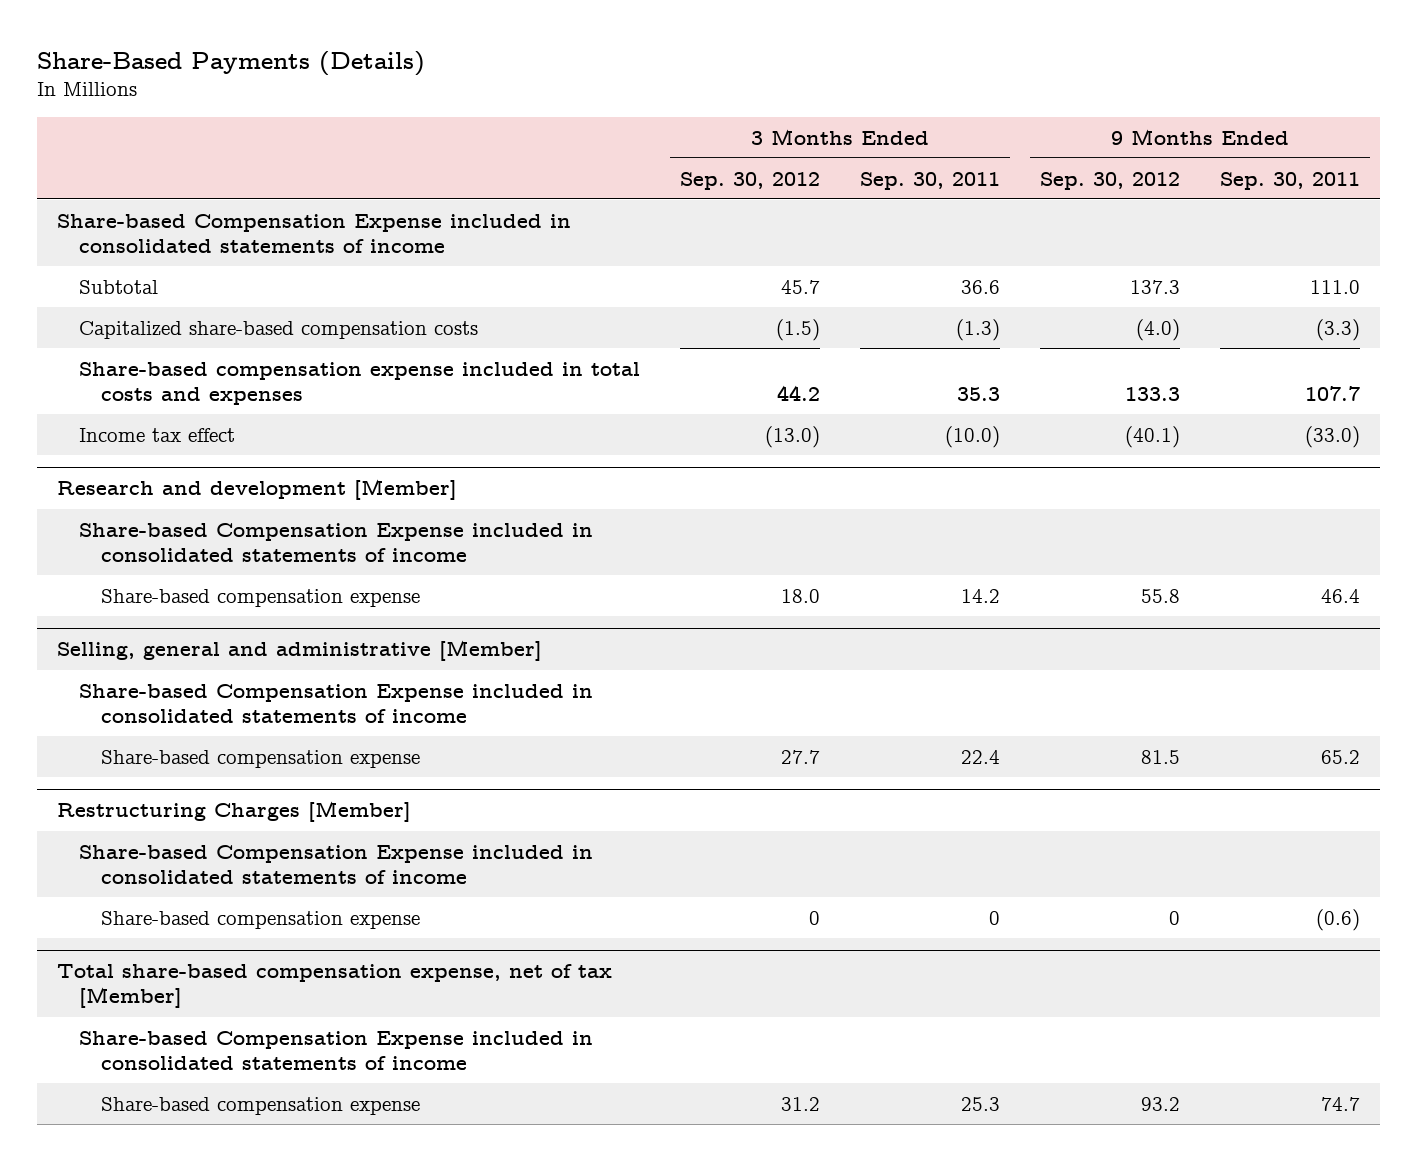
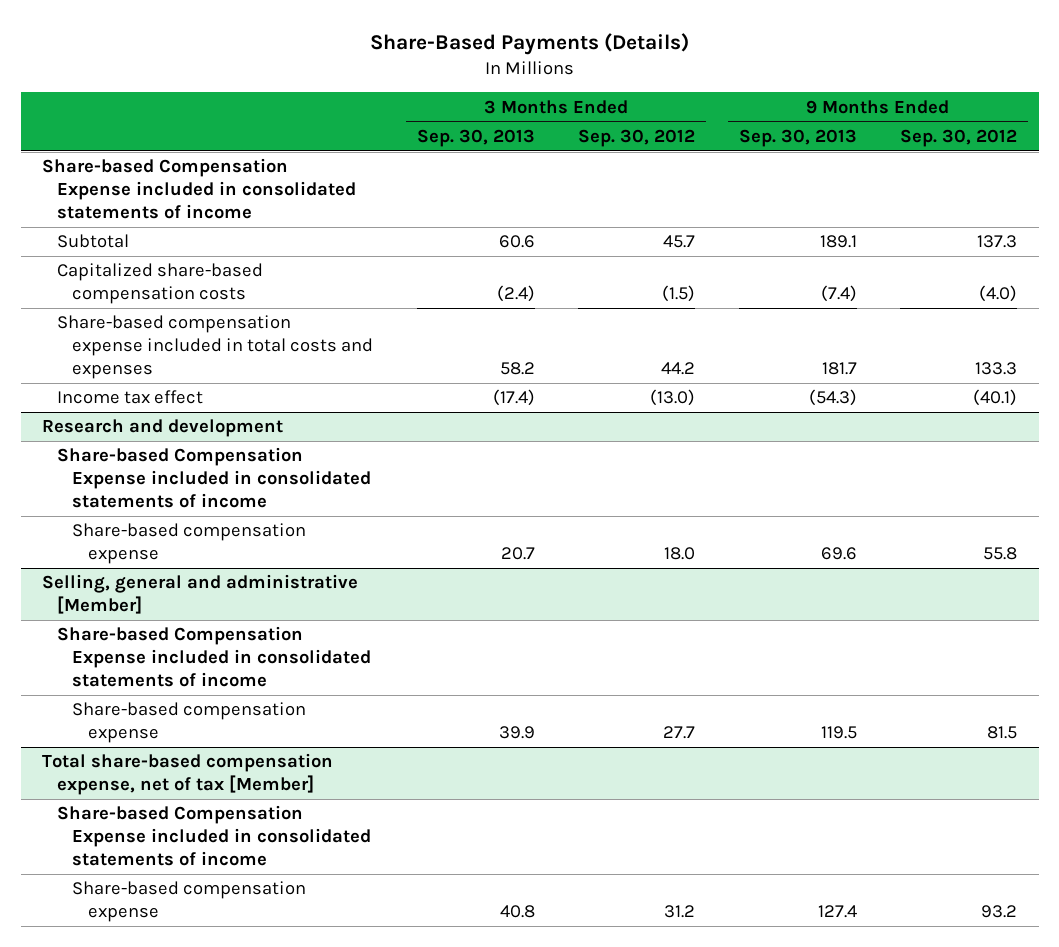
- | 3 Months Ended Sep. 30, 2012 | 3 Months Ended Sep. 30, 2011 | 9 Months Ended Sep. 30, 2012 | 9 Months Ended Sep. 30, 2011
+ | 3 Months Ended Sep. 30, 2013 | 3 Months Ended Sep. 30, 2012 | 9 Months Ended Sep. 30, 2013 | 9 Months Ended Sep. 30, 2012
- Research and development [Member]
+ Research and development
- Restructuring Charges [Member]
- Share-based Compensation Expense included in consolidated statements of income
- Share-based compensation expense | 0 | 0 | 0 | (0.6)

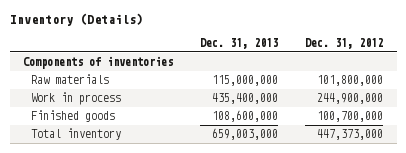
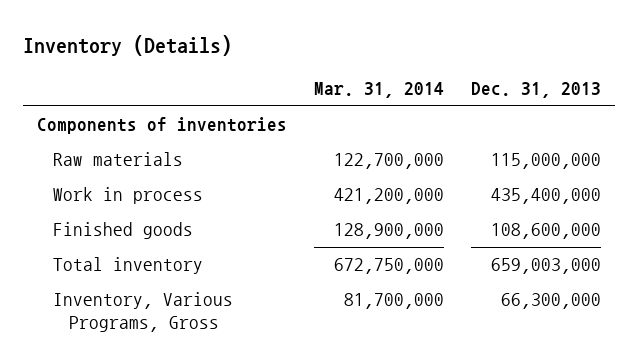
- | Dec. 31, 2013 | Dec. 31, 2012
+ | Mar. 31, 2014 | Dec. 31, 2013
+ Inventory, Various Programs, Gross | 81,700,000 | 66,300,000

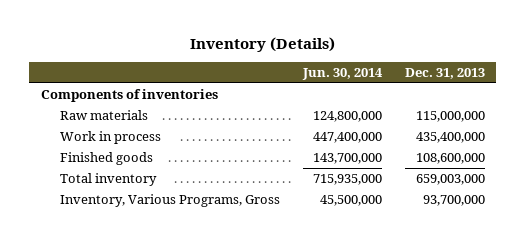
- | Mar. 31, 2014 | Dec. 31, 2013
+ | Jun. 30, 2014 | Dec. 31, 2013
- Inventory, Various Programs, Gross | 81,700,000 | 66,300,000
+ Inventory, Various Programs, Gross | 45,500,000 | 93,700,000

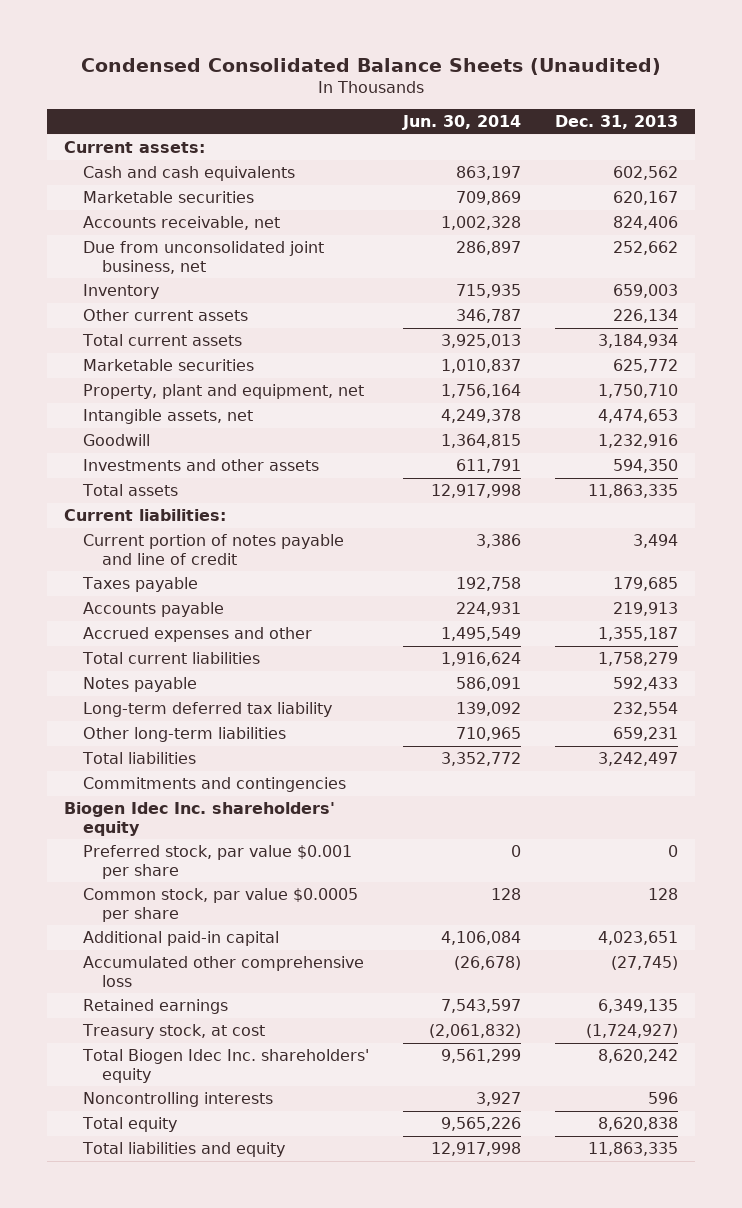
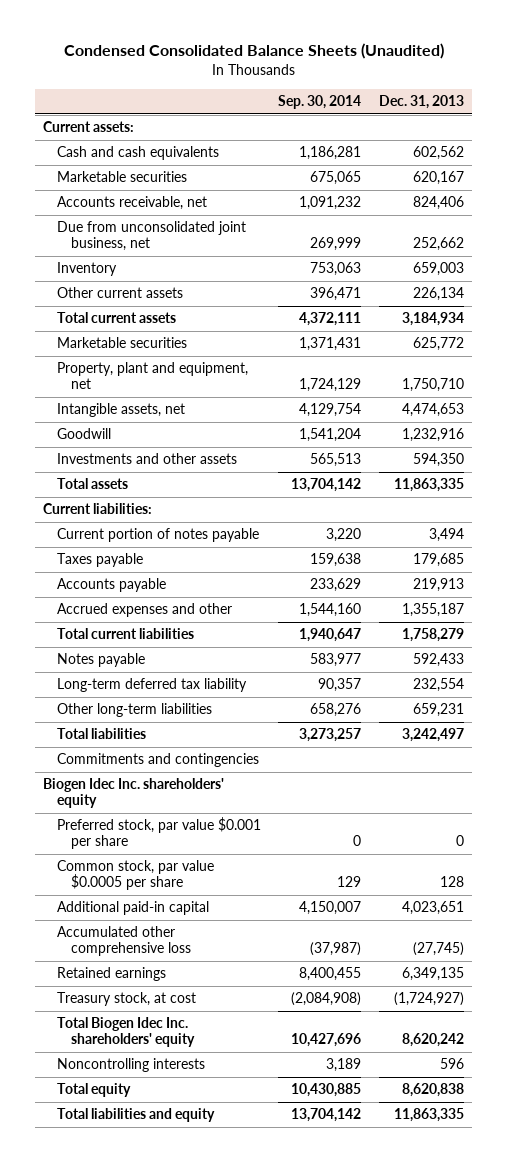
- | Jun. 30, 2014 | Dec. 31, 2013
+ | Sep. 30, 2014 | Dec. 31, 2013
- Current portion of notes payable and line of credit | 3,386 | 3,494
+ Current portion of notes payable | 3,220 | 3,494

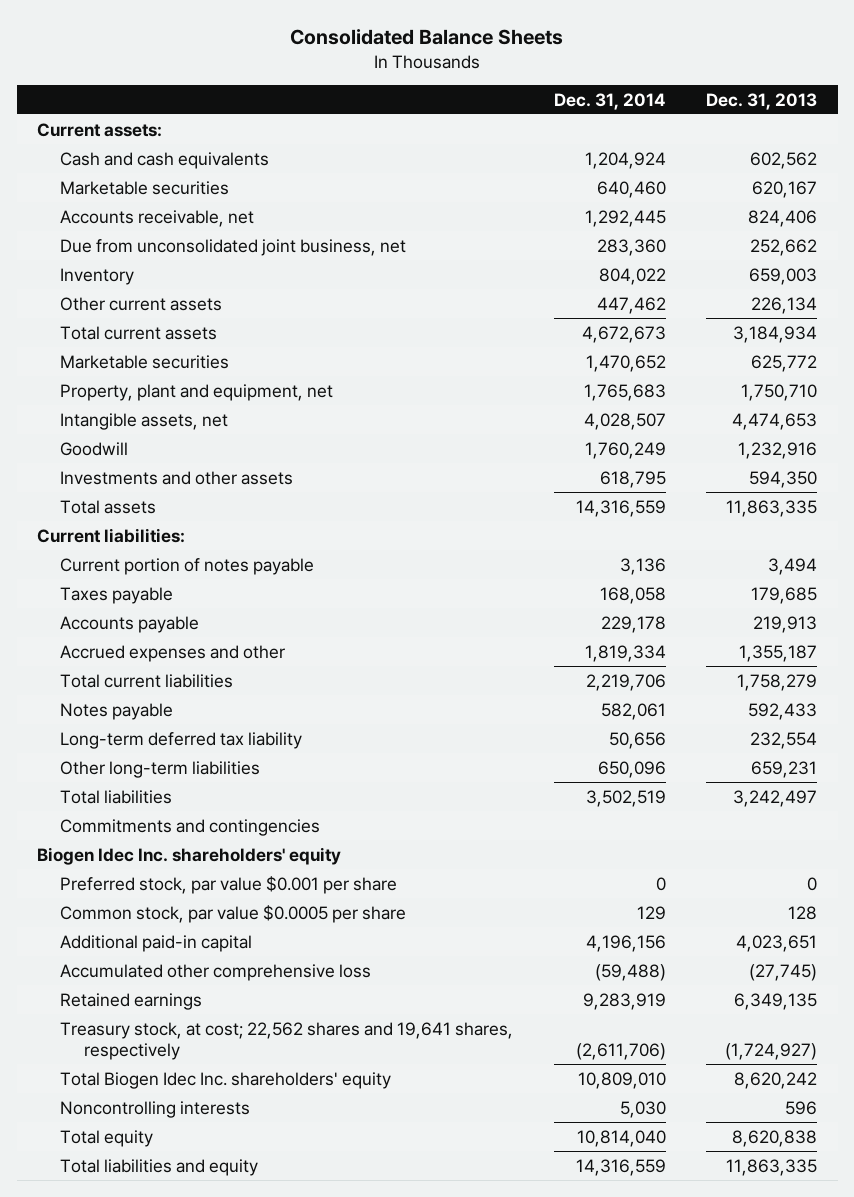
- Condensed Consolidated Balance Sheets (Unaudited)
+ Consolidated Balance Sheets
- | Sep. 30, 2014 | Dec. 31, 2013
+ | Dec. 31, 2014 | Dec. 31, 2013
- Treasury stock, at cost | (2,084,908) | (1,724,927)
+ Treasury stock, at cost; 22,562 shares and 19,641 shares, respectively | (2,611,706) | (1,724,927)

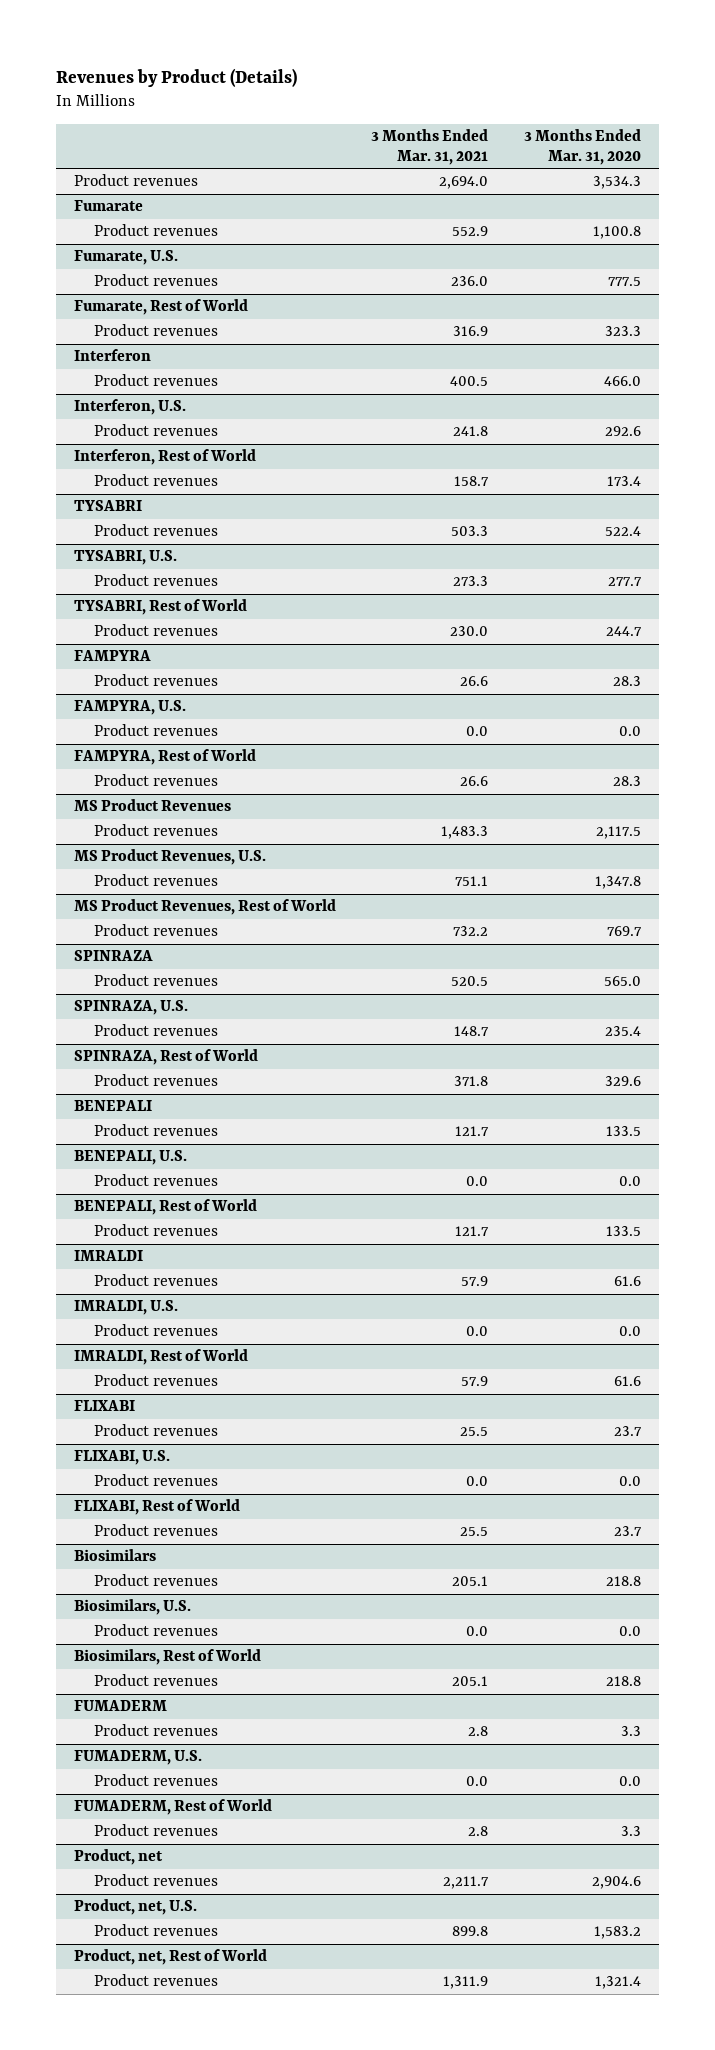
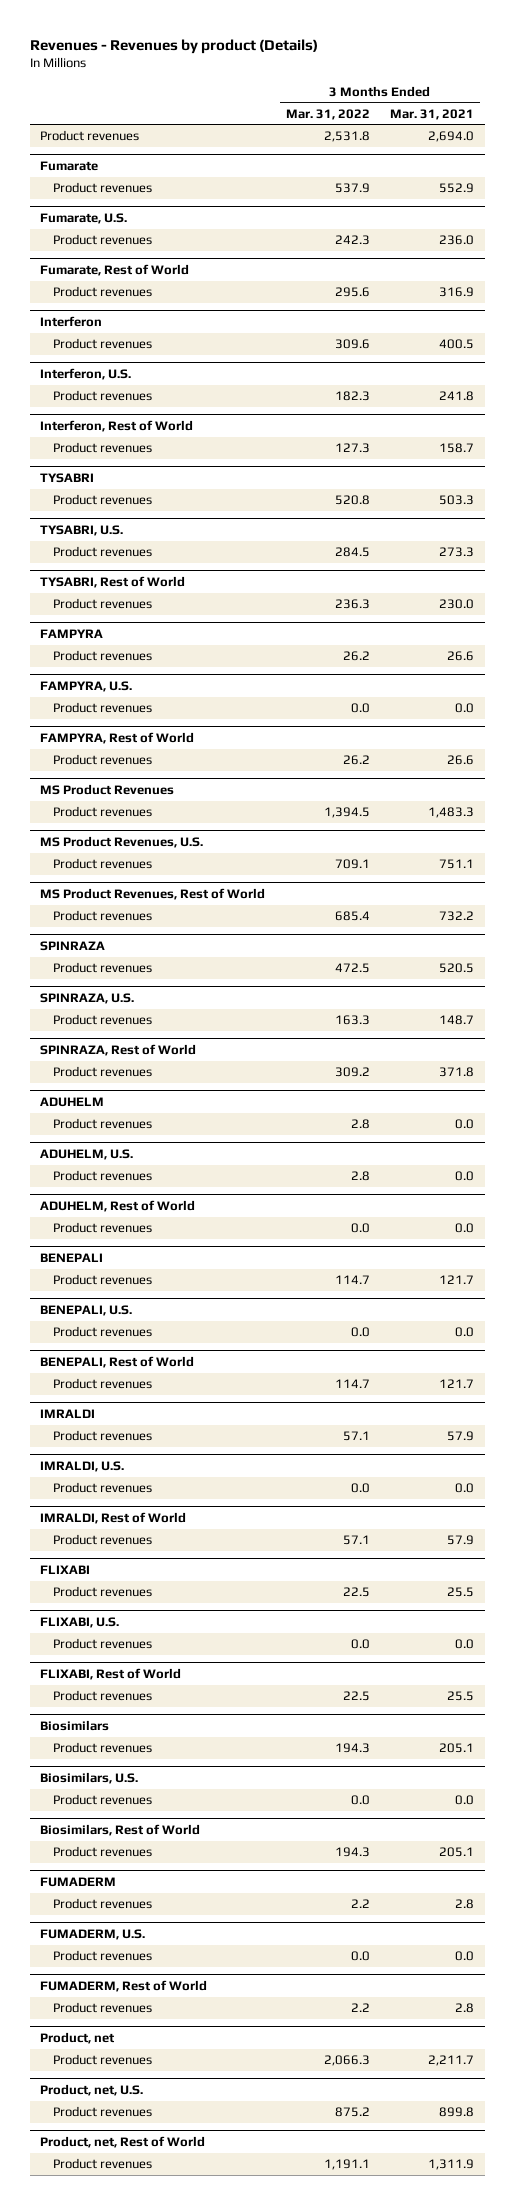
- Revenues by Product (Details)
+ Revenues - Revenues by product (Details)
- | 3 Months Ended Mar. 31, 2021 | 3 Months Ended Mar. 31, 2020
+ | 3 Months Ended Mar. 31, 2022 | 3 Months Ended Mar. 31, 2021
+ ADUHELM
+ Product revenues | 2.8 | 0.0
+ ADUHELM, U.S.
+ Product revenues | 2.8 | 0.0
+ ADUHELM, Rest of World
+ Product revenues | 0.0 | 0.0

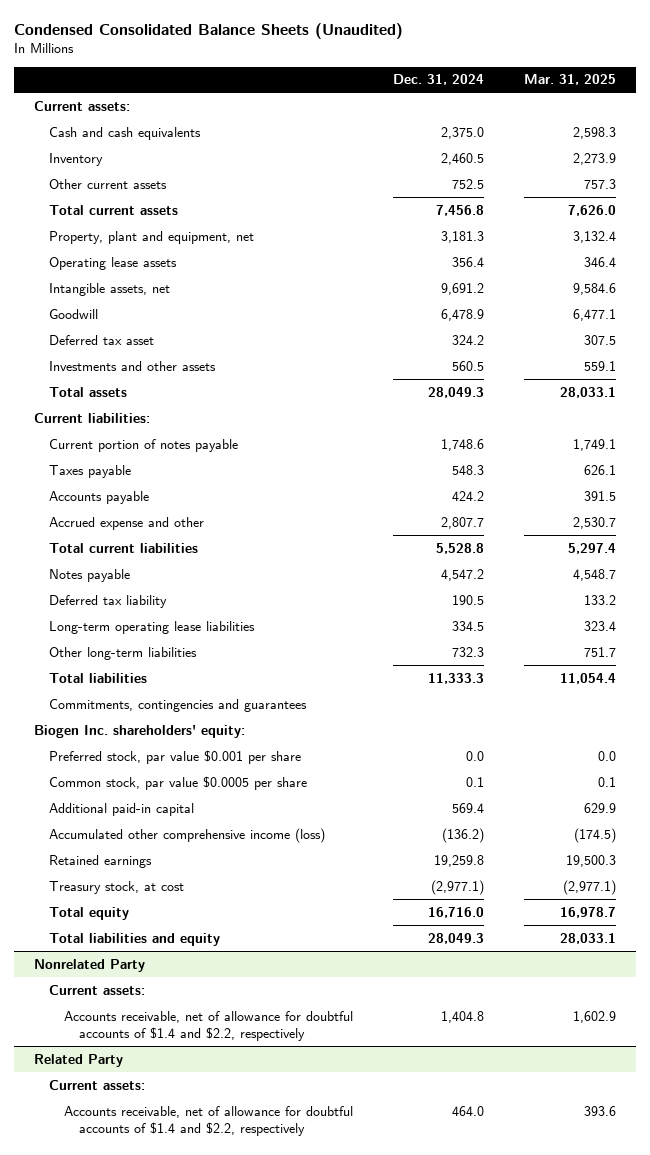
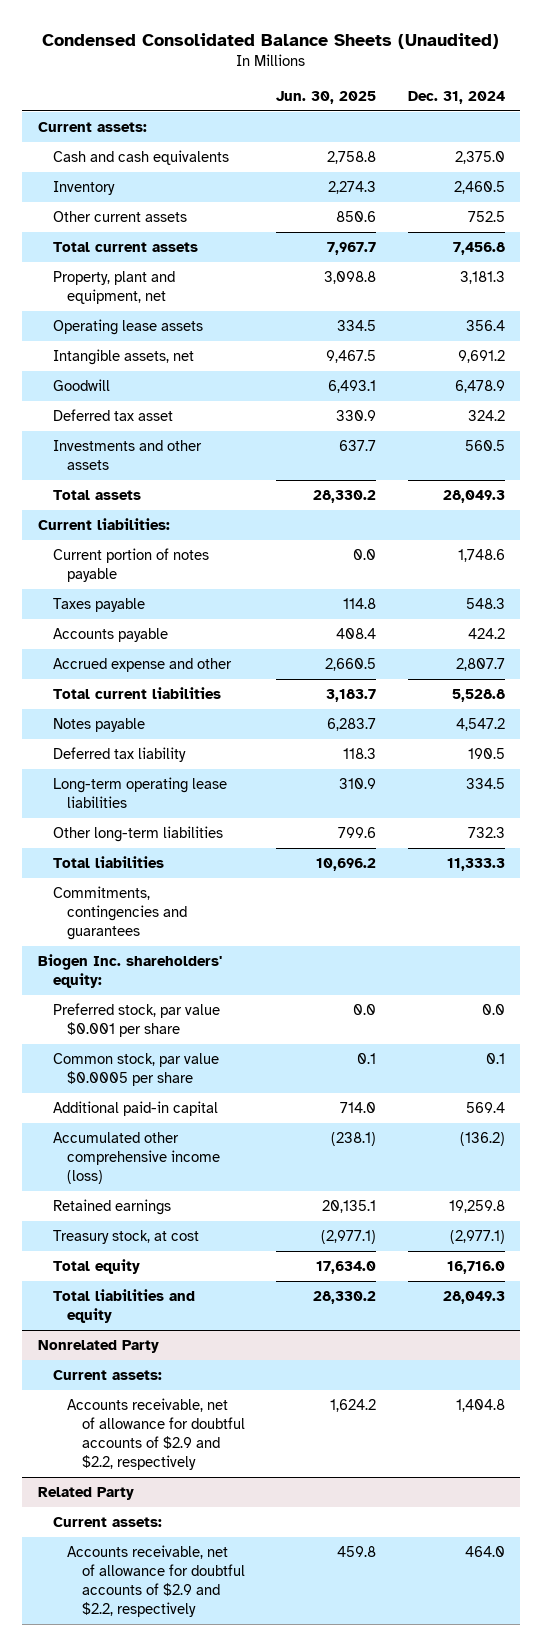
- | Dec. 31, 2024 | Mar. 31, 2025
+ | Jun. 30, 2025 | Dec. 31, 2024
@ Nonrelated Party
- Accounts receivable, net of allowance for doubtful accounts of $1.4 and $2.2, respectively | 1,404.8 | 1,602.9
+ Accounts receivable, net of allowance for doubtful accounts of $2.9 and $2.2, respectively | 1,624.2 | 1,404.8
@ Related Party
- Accounts receivable, net of allowance for doubtful accounts of $1.4 and $2.2, respectively | 464.0 | 393.6
+ Accounts receivable, net of allowance for doubtful accounts of $2.9 and $2.2, respectively | 459.8 | 464.0

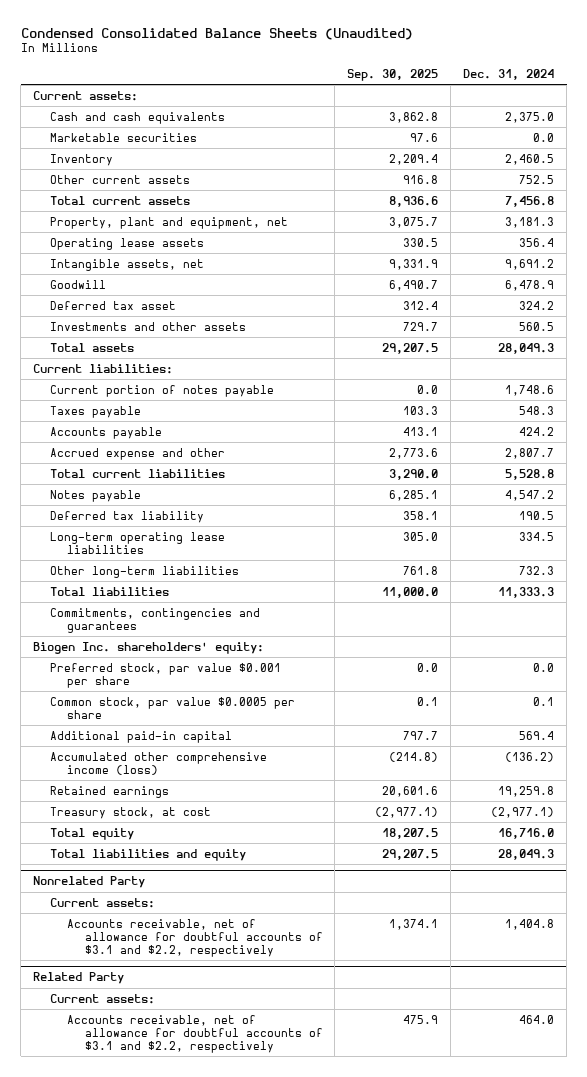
- | Jun. 30, 2025 | Dec. 31, 2024
+ | Sep. 30, 2025 | Dec. 31, 2024
+ Marketable securities | 97.6 | 0.0
@ Nonrelated Party
- Accounts receivable, net of allowance for doubtful accounts of $2.9 and $2.2, respectively | 1,624.2 | 1,404.8
+ Accounts receivable, net of allowance for doubtful accounts of $3.1 and $2.2, respectively | 1,374.1 | 1,404.8
@ Related Party
- Accounts receivable, net of allowance for doubtful accounts of $2.9 and $2.2, respectively | 459.8 | 464.0
+ Accounts receivable, net of allowance for doubtful accounts of $3.1 and $2.2, respectively | 475.9 | 464.0

